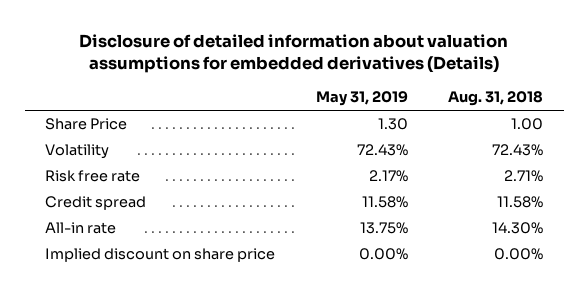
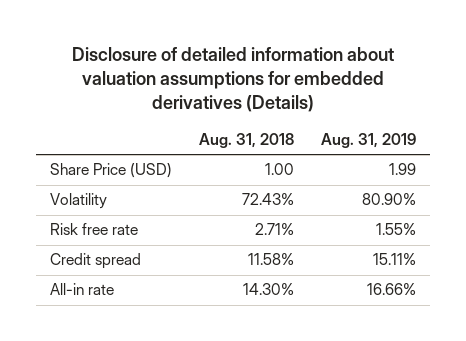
- | May 31, 2019 | Aug. 31, 2018
+ | Aug. 31, 2018 | Aug. 31, 2019
- Share Price | 1.30 | 1.00
+ Share Price (USD) | 1.00 | 1.99
- Implied discount on share price | 0.00% | 0.00%

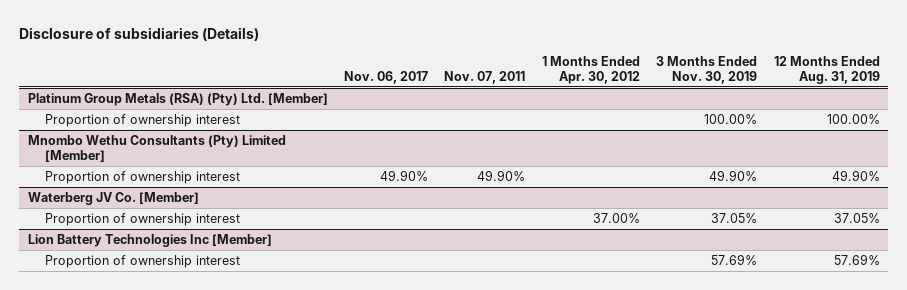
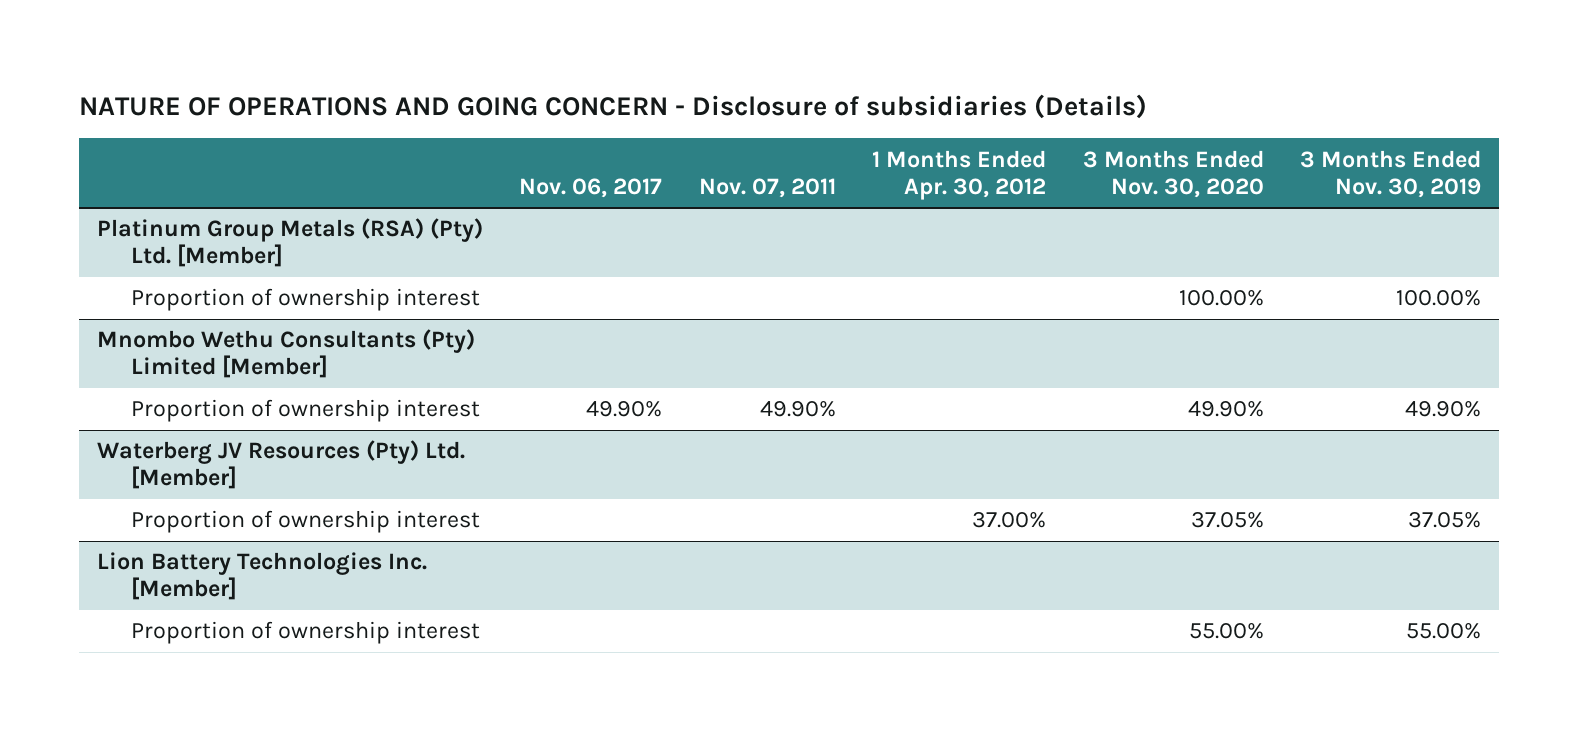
- Disclosure of subsidiaries (Details)
+ NATURE OF OPERATIONS AND GOING CONCERN - Disclosure of subsidiaries (Details)
- | Nov. 06, 2017 | Nov. 07, 2011 | 1 Months Ended Apr. 30, 2012 | 3 Months Ended Nov. 30, 2019 | 12 Months Ended Aug. 31, 2019
+ | Nov. 06, 2017 | Nov. 07, 2011 | 1 Months Ended Apr. 30, 2012 | 3 Months Ended Nov. 30, 2020 | 3 Months Ended Nov. 30, 2019
- Waterberg JV Co. [Member]
+ Waterberg JV Resources (Pty) Ltd. [Member]
- Lion Battery Technologies Inc [Member]
- Proportion of ownership interest | | | | 57.69% | 57.69%
+ Lion Battery Technologies Inc. [Member]
+ Proportion of ownership interest | | | | 55.00% | 55.00%

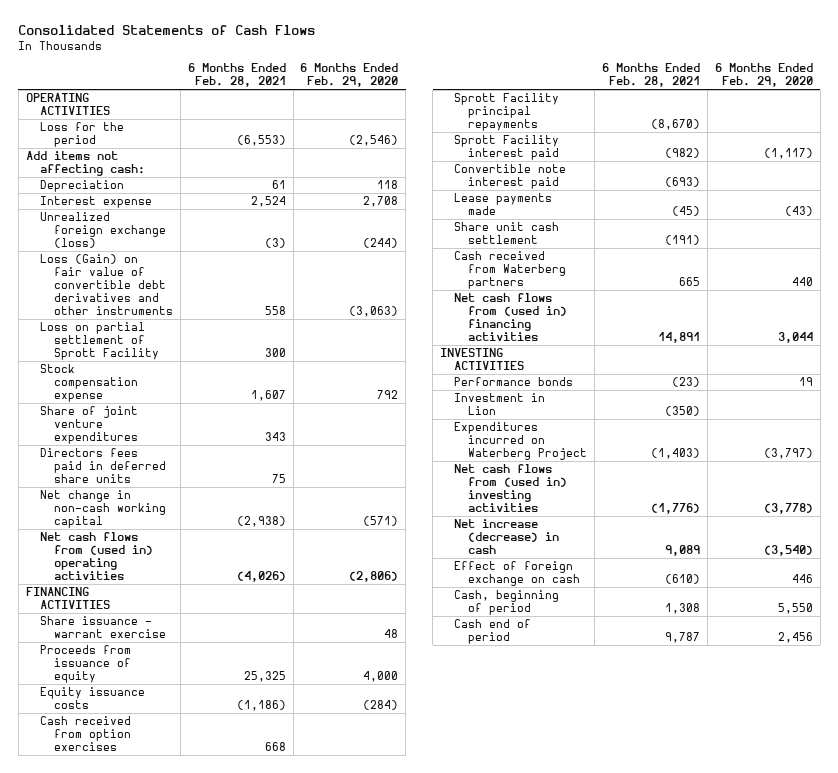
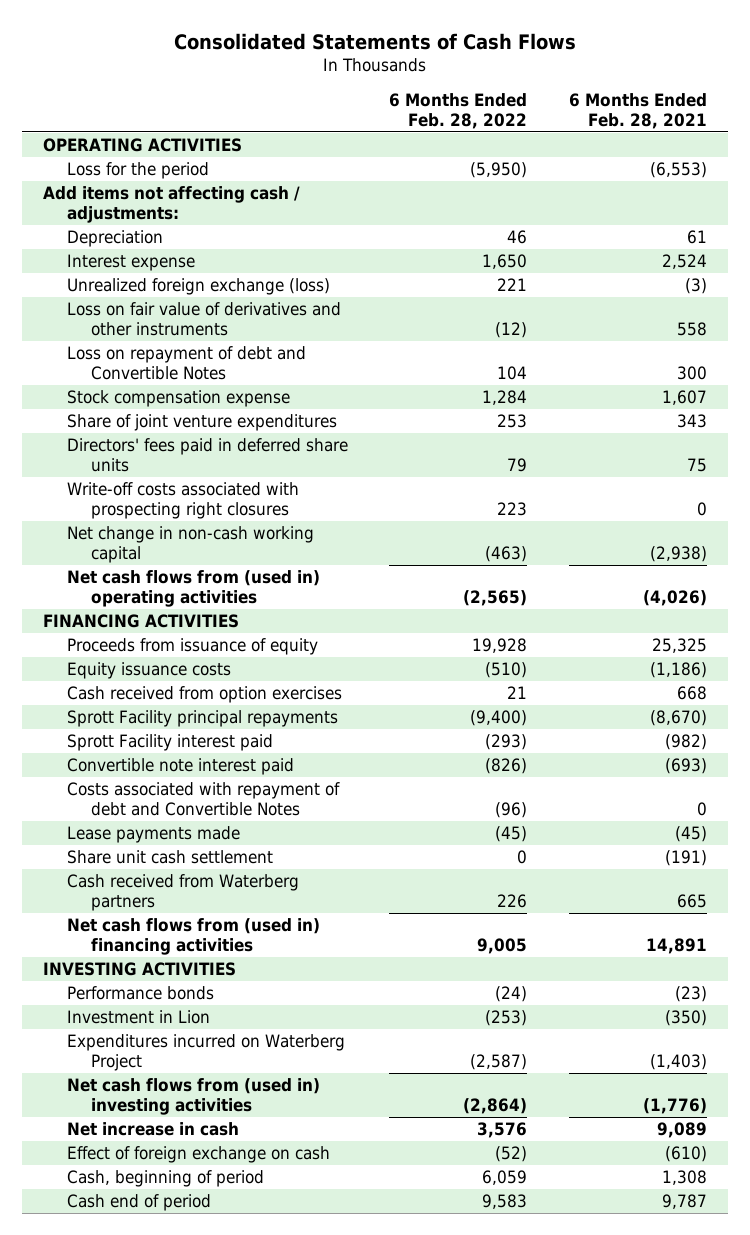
- | 6 Months Ended Feb. 28, 2021 | 6 Months Ended Feb. 29, 2020
+ | 6 Months Ended Feb. 28, 2022 | 6 Months Ended Feb. 28, 2021
- Add items not affecting cash:
+ Add items not affecting cash / adjustments:
- Loss (Gain) on fair value of convertible debt derivatives and other instruments | 558 | (3,063)
- Loss on partial settlement of Sprott Facility | 300 |
+ Loss on fair value of derivatives and other instruments | (12) | 558
+ Loss on repayment of debt and Convertible Notes | 104 | 300
- Directors fees paid in deferred share units | 75 |
+ Directors' fees paid in deferred share units | 79 | 75
+ Write-off costs associated with prospecting right closures | 223 | 0
- Share issuance - warrant exercise | | 48
+ Costs associated with repayment of debt and Convertible Notes | (96) | 0
- Net increase (decrease) in cash | 9,089 | (3,540)
+ Net increase in cash | 3,576 | 9,089

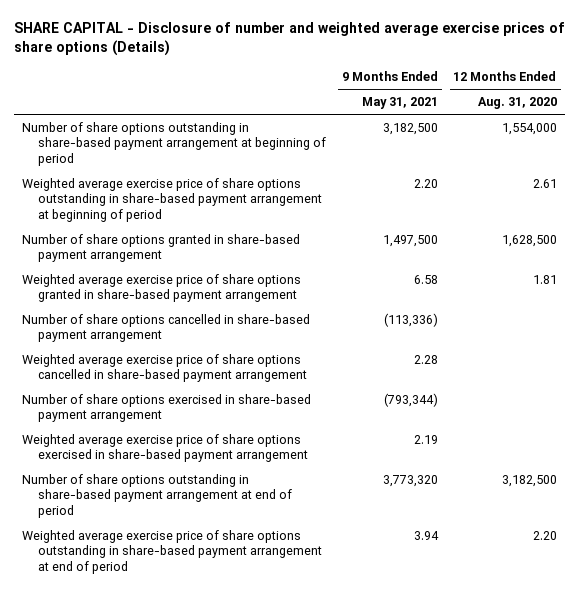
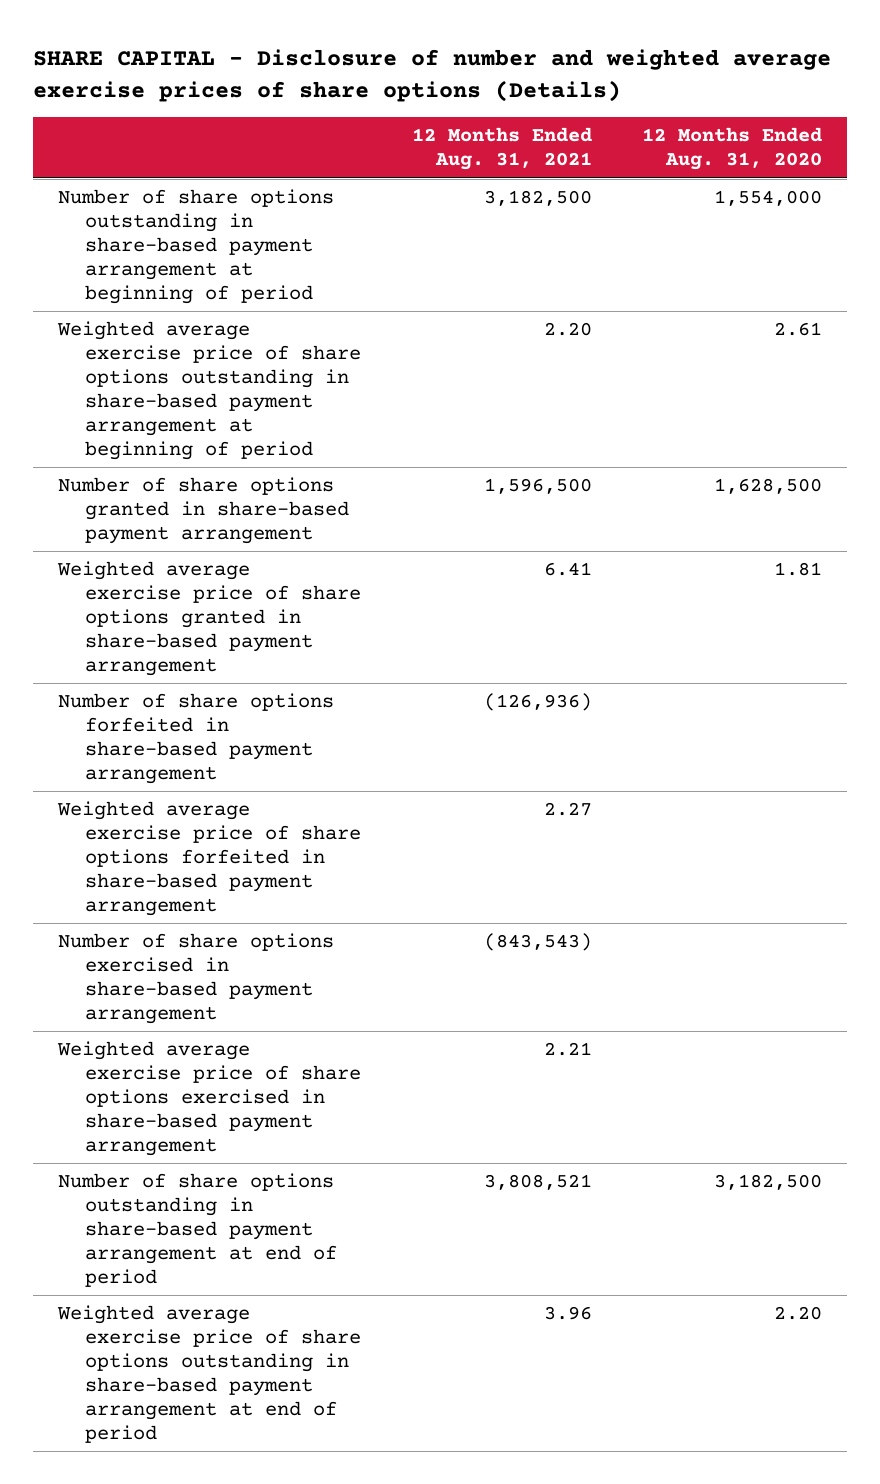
- | 9 Months Ended May 31, 2021 | 12 Months Ended Aug. 31, 2020
+ | 12 Months Ended Aug. 31, 2021 | 12 Months Ended Aug. 31, 2020
- Number of share options cancelled in share-based payment arrangement | (113,336) |
- Weighted average exercise price of share options cancelled in share-based payment arrangement | 2.28 |
+ Number of share options forfeited in share-based payment arrangement | (126,936) |
+ Weighted average exercise price of share options forfeited in share-based payment arrangement | 2.27 |

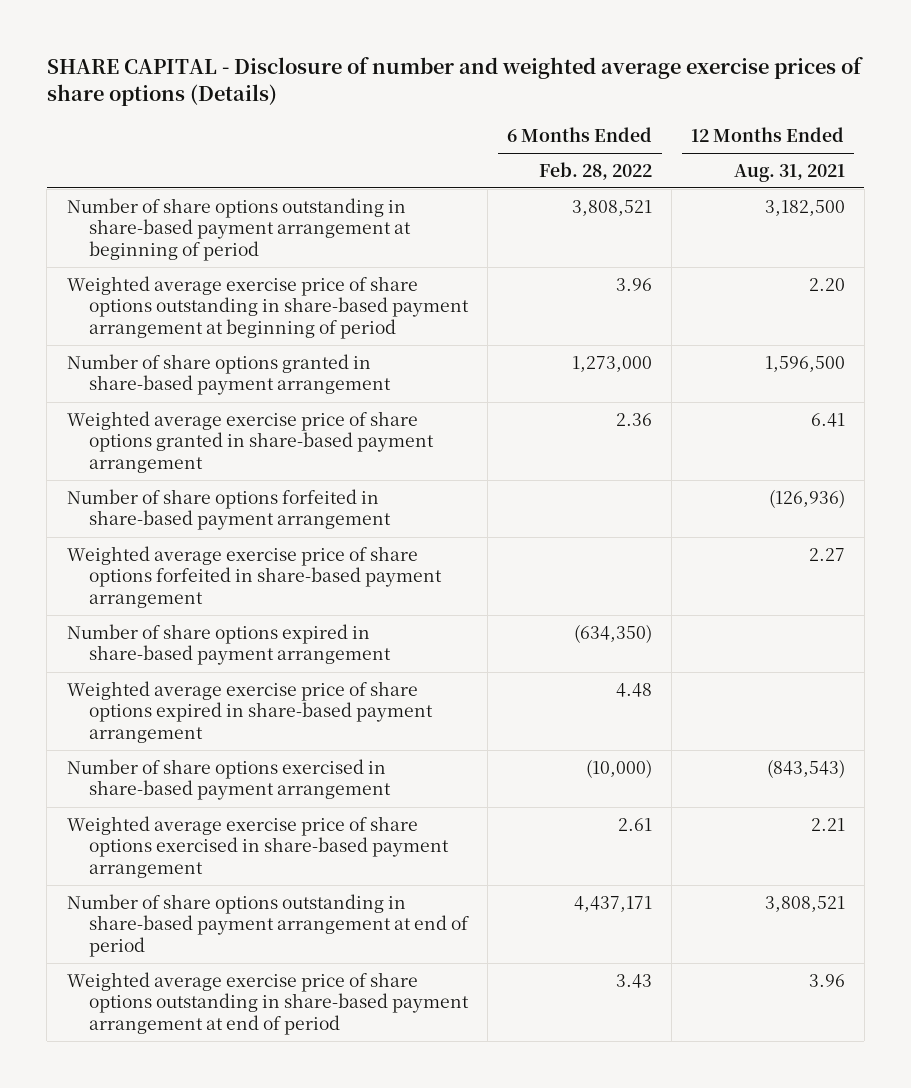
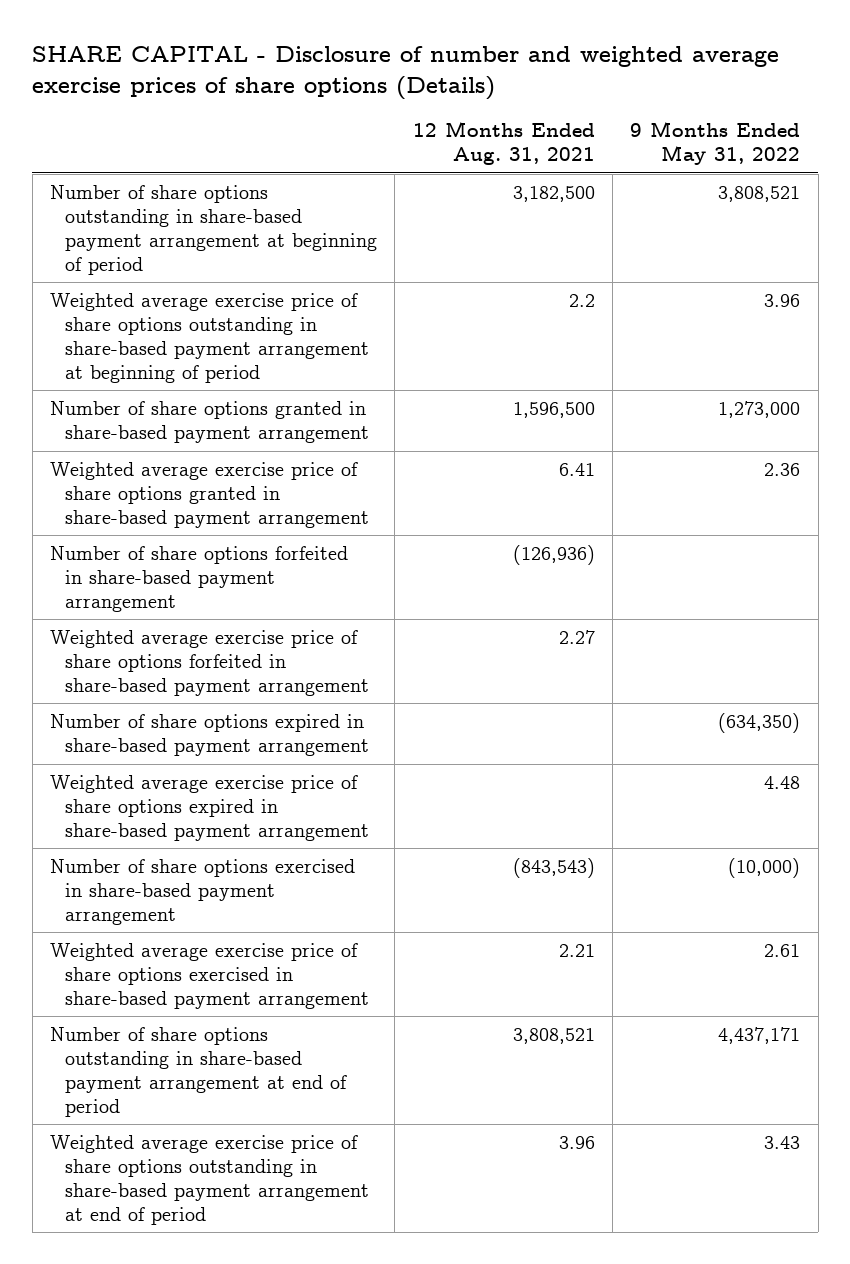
- | 6 Months Ended Feb. 28, 2022 | 12 Months Ended Aug. 31, 2021
+ | 12 Months Ended Aug. 31, 2021 | 9 Months Ended May 31, 2022
- Weighted average exercise price of share options outstanding in share-based payment arrangement at beginning of period | 3.96 | 2.20
+ Weighted average exercise price of share options outstanding in share-based payment arrangement at beginning of period | 2.2 | 3.96

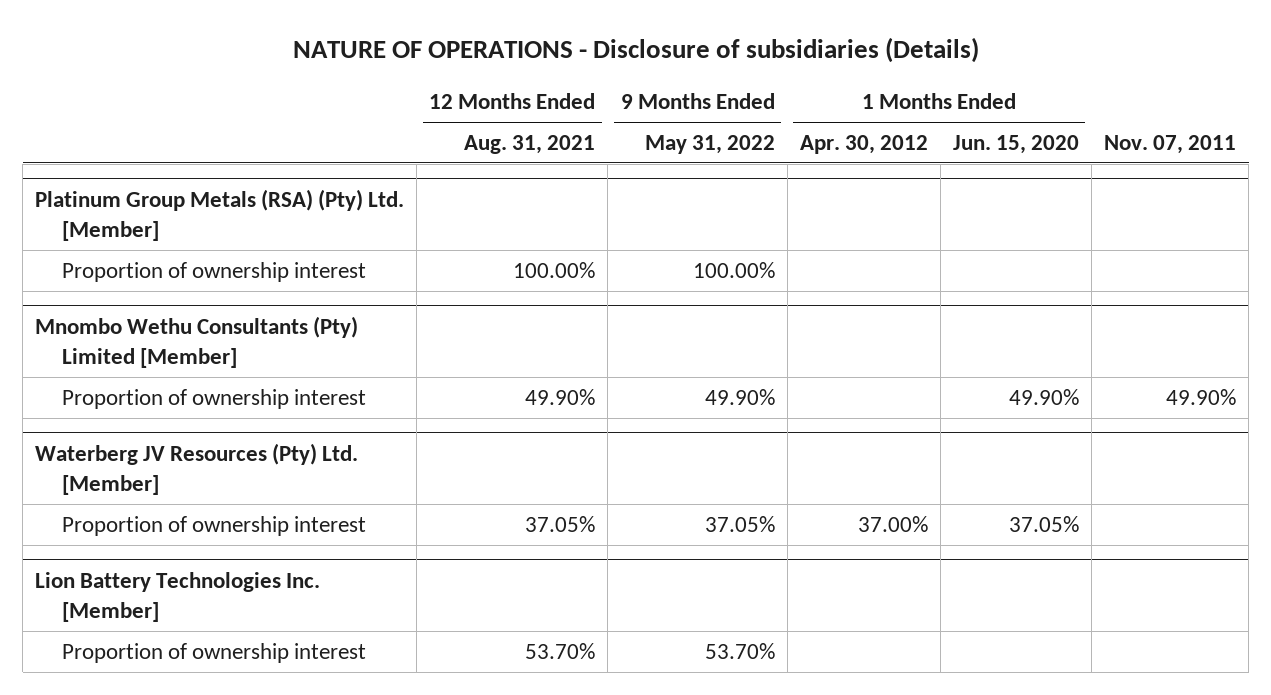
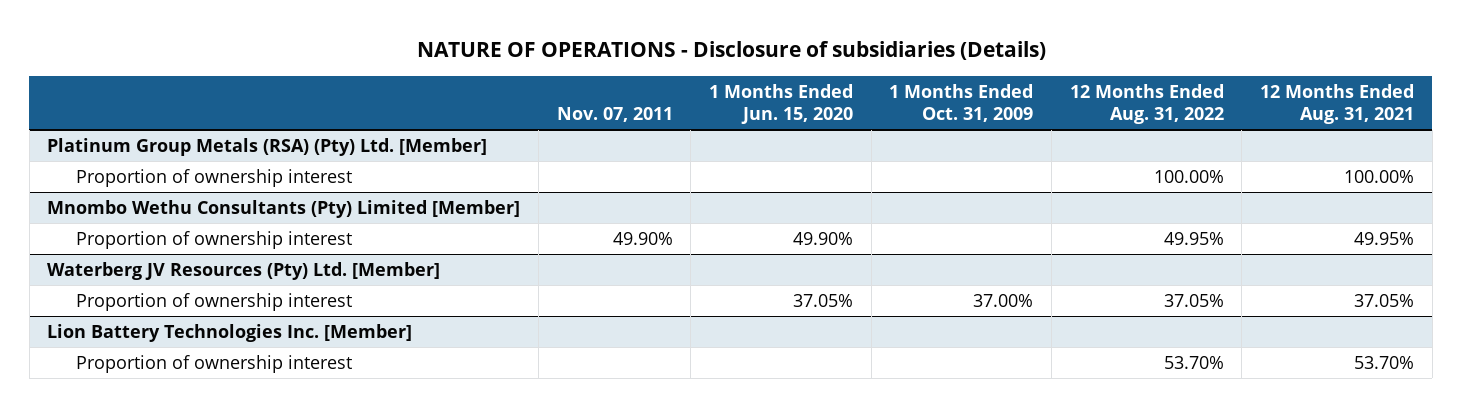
- | 12 Months Ended Aug. 31, 2021 | 9 Months Ended May 31, 2022 | 1 Months Ended Apr. 30, 2012 | 1 Months Ended Jun. 15, 2020 | Nov. 07, 2011
+ | Nov. 07, 2011 | 1 Months Ended Jun. 15, 2020 | 1 Months Ended Oct. 31, 2009 | 12 Months Ended Aug. 31, 2022 | 12 Months Ended Aug. 31, 2021
@ Mnombo Wethu Consultants (Pty) Limited [Member]
- Proportion of ownership interest | 49.90% | 49.90% | | 49.90% | 49.90%
+ Proportion of ownership interest | 49.90% | 49.90% | | 49.95% | 49.95%

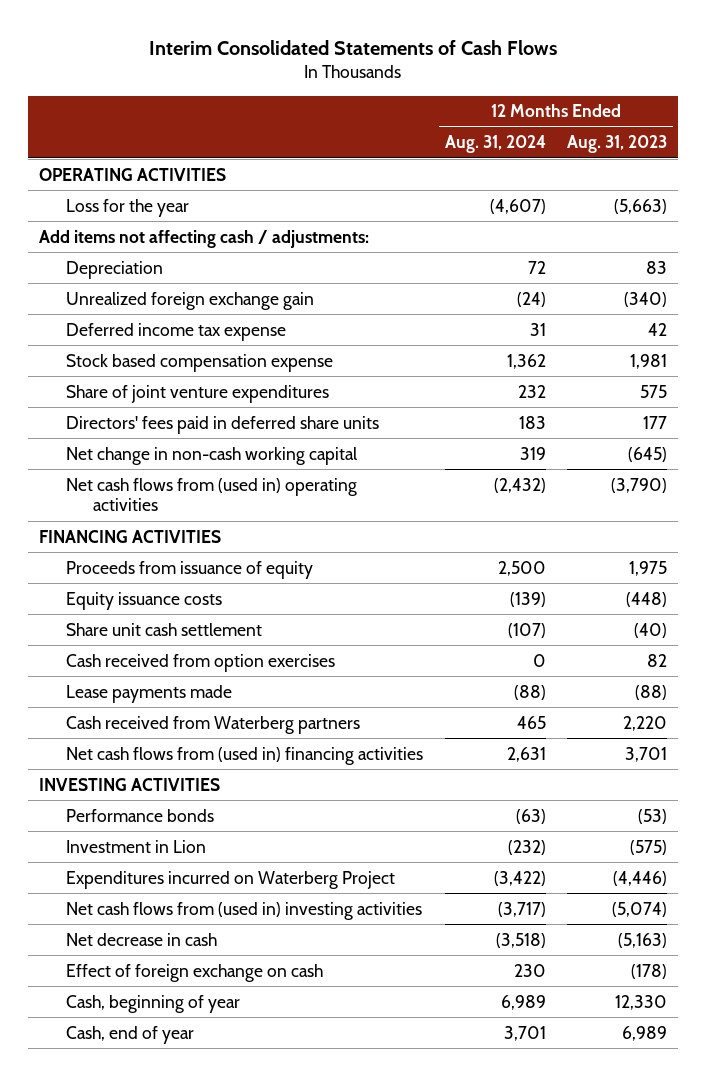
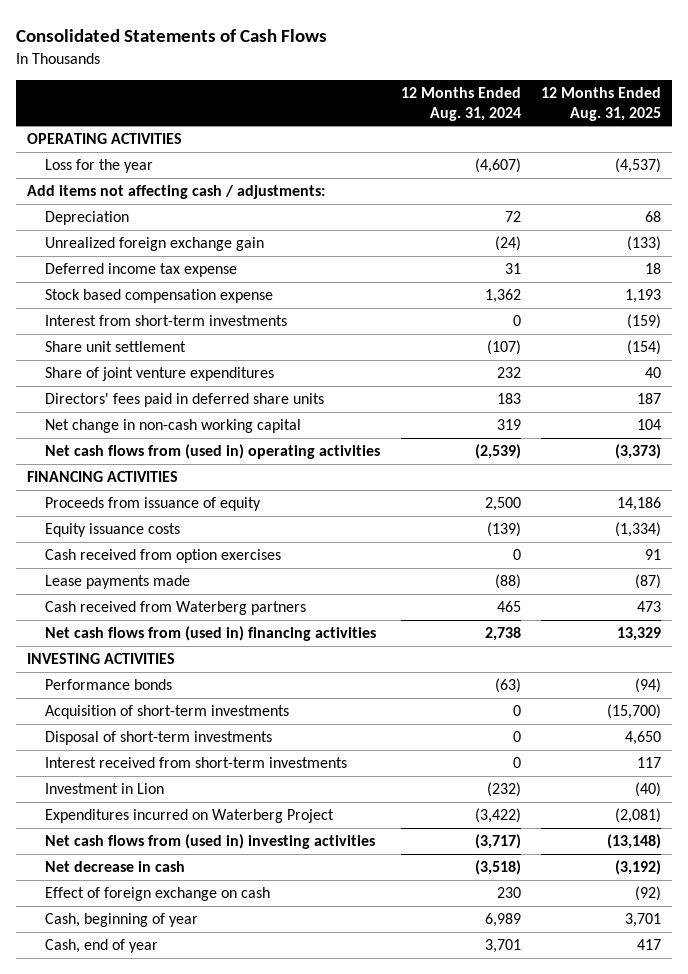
- Interim Consolidated Statements of Cash Flows
+ Consolidated Statements of Cash Flows
- | 12 Months Ended Aug. 31, 2024 | 12 Months Ended Aug. 31, 2023
+ | 12 Months Ended Aug. 31, 2024 | 12 Months Ended Aug. 31, 2025
+ Interest from short-term investments | 0 | (159)
+ Share unit settlement | (107) | (154)
- Net cash flows from (used in) operating activities | (2,432) | (3,790)
+ Net cash flows from (used in) operating activities | (2,539) | (3,373)
- Share unit cash settlement | (107) | (40)
- Net cash flows from (used in) financing activities | 2,631 | 3,701
+ Net cash flows from (used in) financing activities | 2,738 | 13,329
+ Acquisition of short-term investments | 0 | (15,700)
+ Disposal of short-term investments | 0 | 4,650
+ Interest received from short-term investments | 0 | 117

